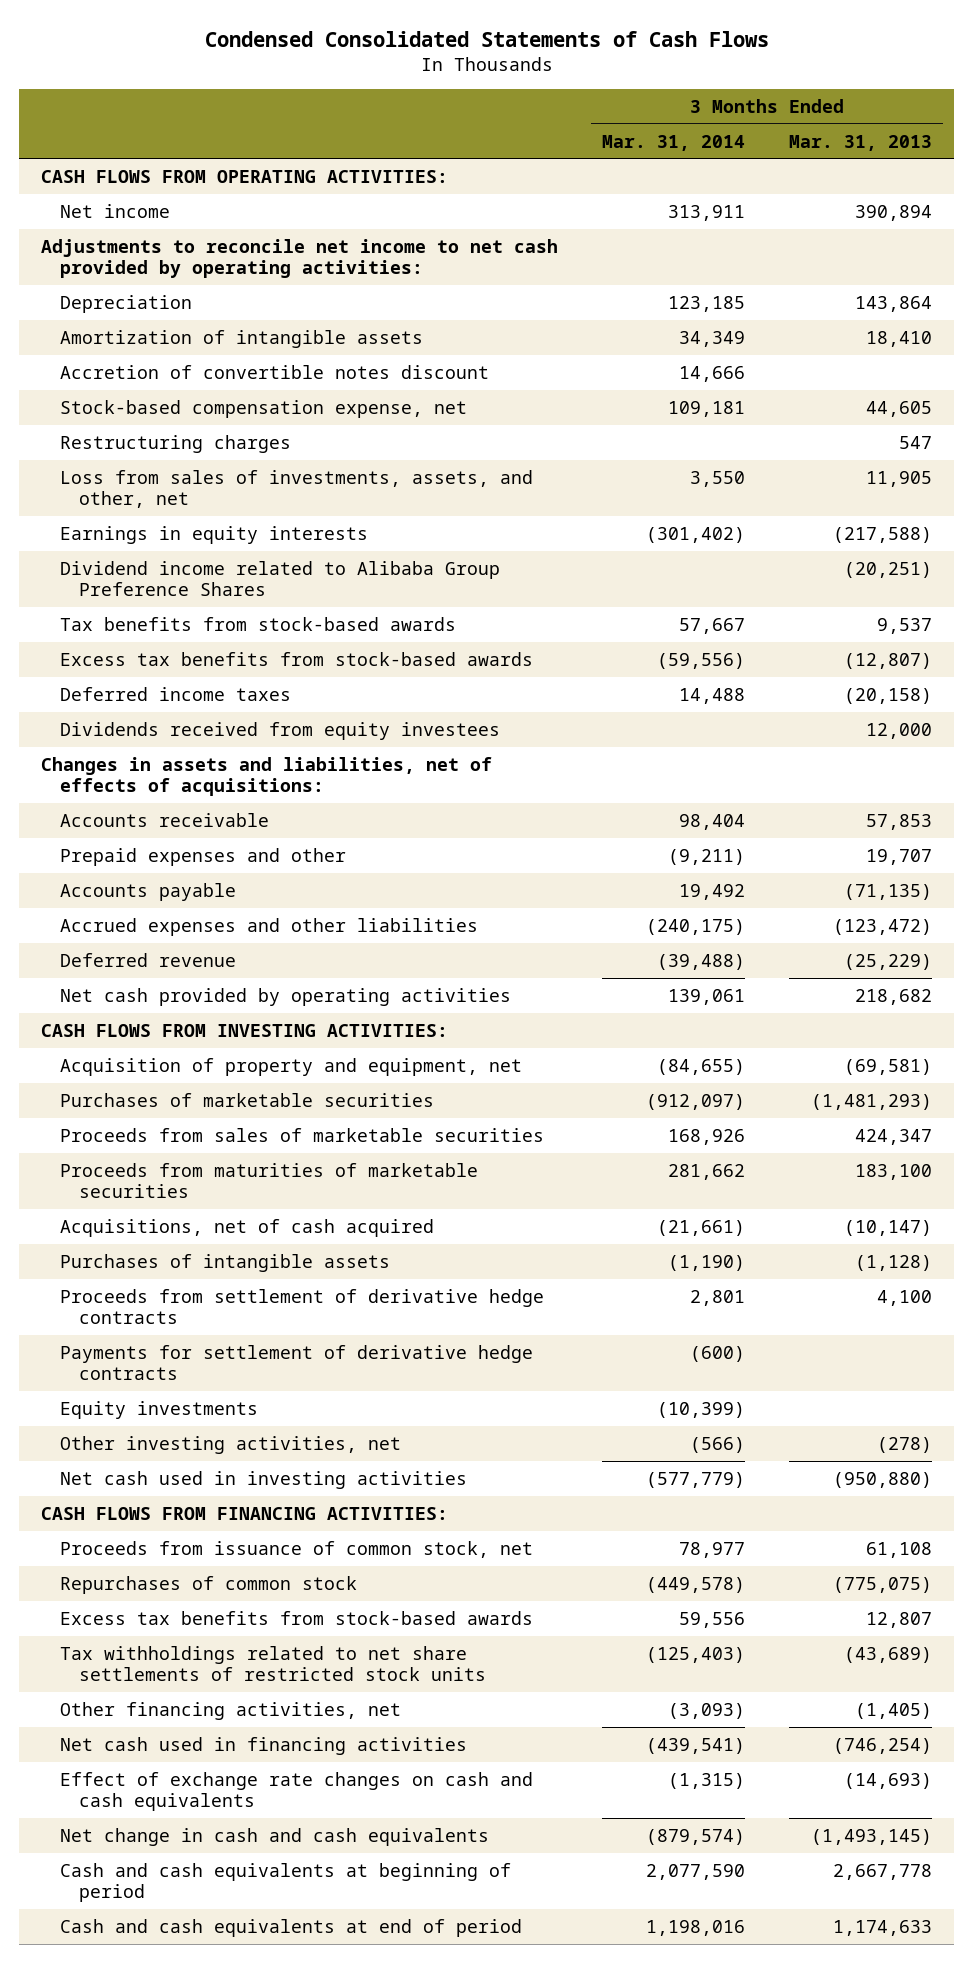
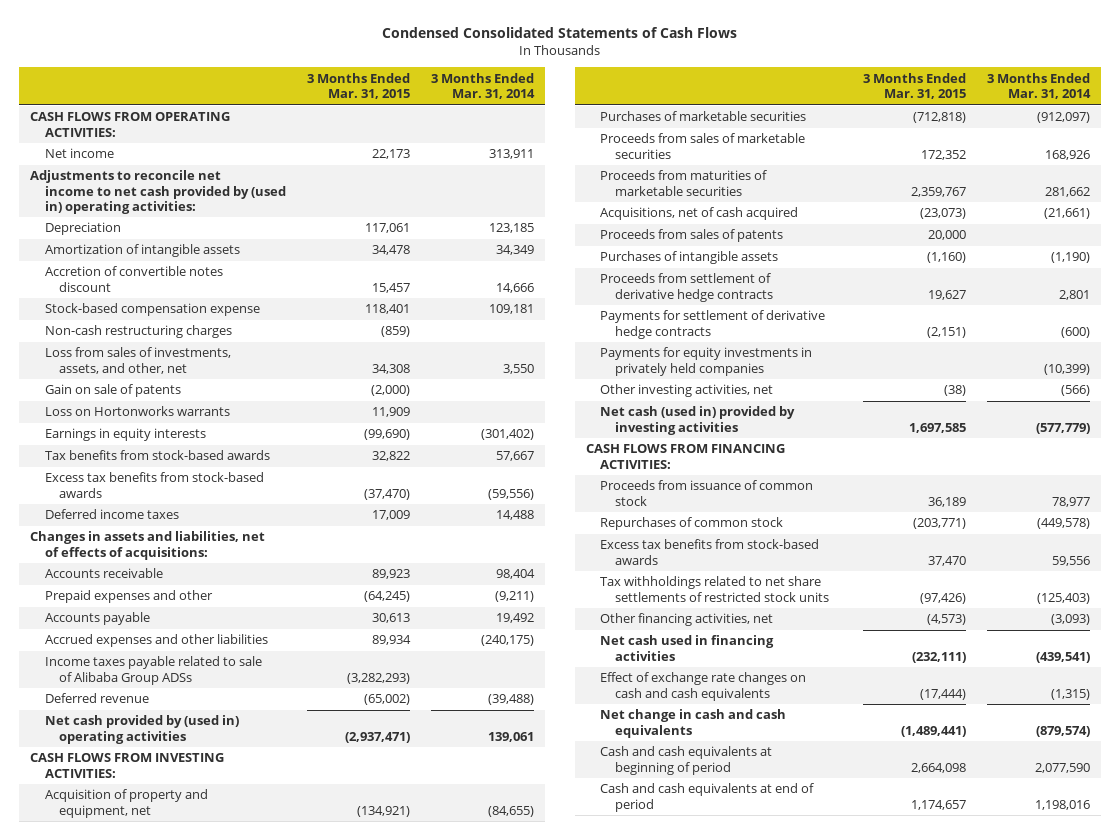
- | 3 Months Ended Mar. 31, 2014 | 3 Months Ended Mar. 31, 2013
+ | 3 Months Ended Mar. 31, 2015 | 3 Months Ended Mar. 31, 2014
- Adjustments to reconcile net income to net cash provided by operating activities:
+ Adjustments to reconcile net income to net cash provided by (used in) operating activities:
- Stock-based compensation expense, net | 109,181 | 44,605
- Restructuring charges | | 547
+ Stock-based compensation expense | 118,401 | 109,181
+ Non-cash restructuring charges | (859) |
+ Gain on sale of patents | (2,000) |
+ Loss on Hortonworks warrants | 11,909 |
- Dividend income related to Alibaba Group Preference Shares | | (20,251)
- Dividends received from equity investees | | 12,000
+ Income taxes payable related to sale of Alibaba Group ADSs | (3,282,293) |
- Net cash provided by operating activities | 139,061 | 218,682
+ Net cash provided by (used in) operating activities | (2,937,471) | 139,061
+ Proceeds from sales of patents | 20,000 |
- Equity investments | (10,399) |
+ Payments for equity investments in privately held companies | | (10,399)
- Net cash used in investing activities | (577,779) | (950,880)
+ Net cash (used in) provided by investing activities | 1,697,585 | (577,779)
- Proceeds from issuance of common stock, net | 78,977 | 61,108
+ Proceeds from issuance of common stock | 36,189 | 78,977

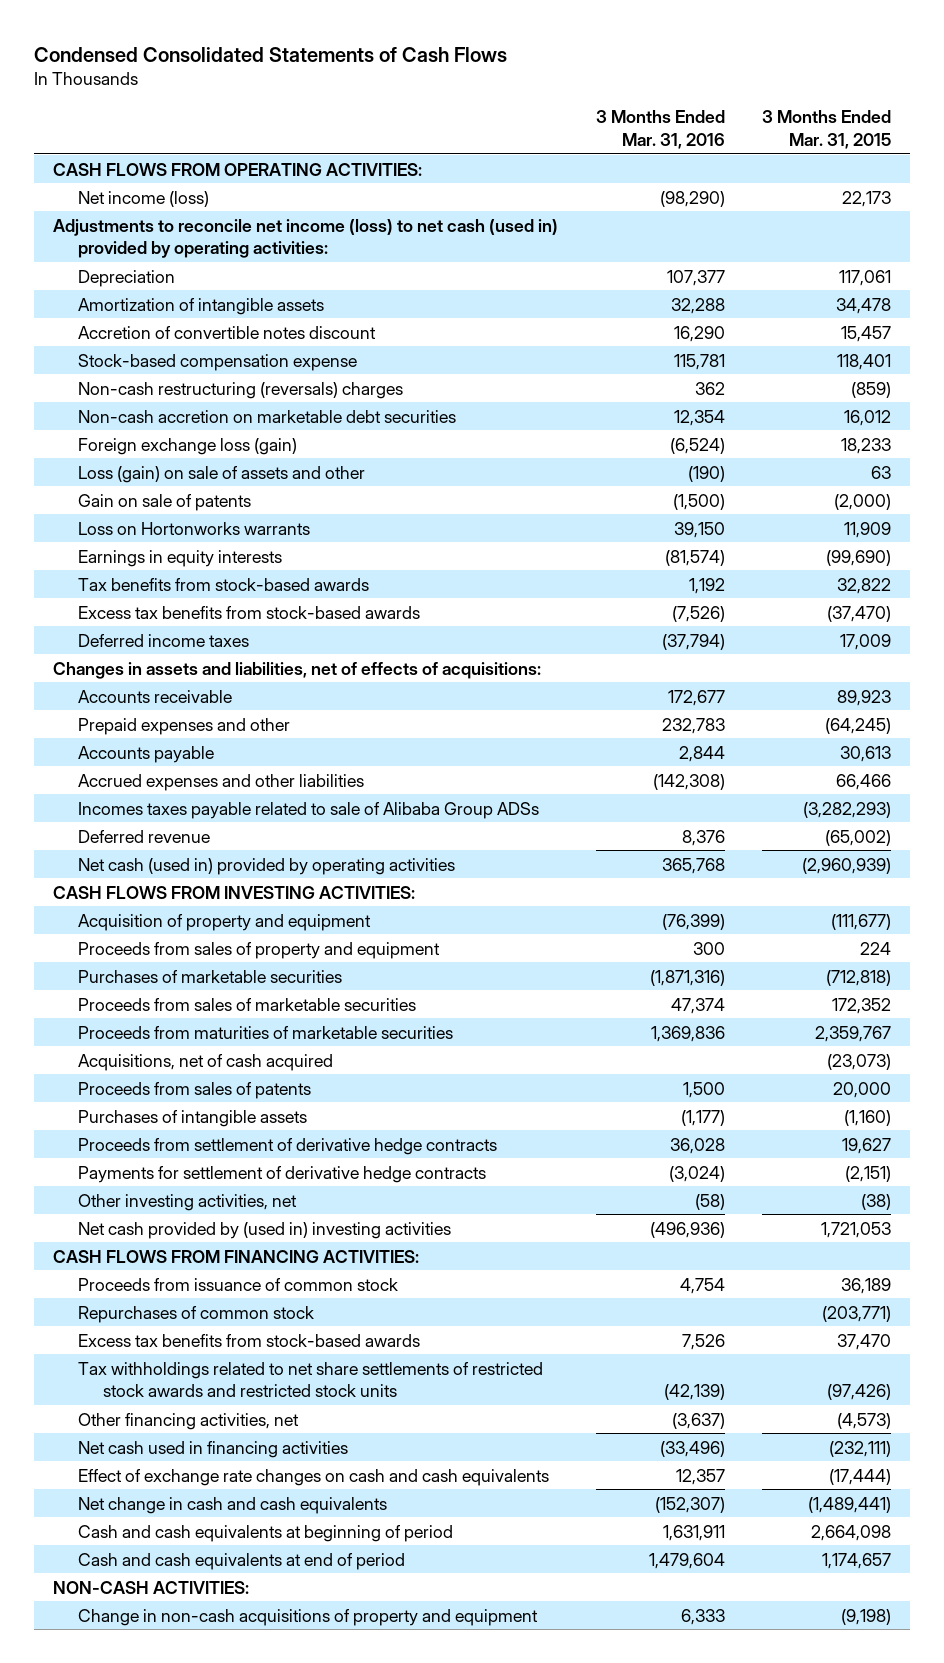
- | 3 Months Ended Mar. 31, 2015 | 3 Months Ended Mar. 31, 2014
+ | 3 Months Ended Mar. 31, 2016 | 3 Months Ended Mar. 31, 2015
- Net income | 22,173 | 313,911
- Adjustments to reconcile net income to net cash provided by (used in) operating activities:
+ Net income (loss) | (98,290) | 22,173
+ Adjustments to reconcile net income (loss) to net cash (used in) provided by operating activities:
- Non-cash restructuring charges | (859) |
- Loss from sales of investments, assets, and other, net | 34,308 | 3,550
+ Non-cash restructuring (reversals) charges | 362 | (859)
+ Non-cash accretion on marketable debt securities | 12,354 | 16,012
+ Foreign exchange loss (gain) | (6,524) | 18,233
+ Loss (gain) on sale of assets and other | (190) | 63
- Accrued expenses and other liabilities | 89,934 | (240,175)
- Income taxes payable related to sale of Alibaba Group ADSs | (3,282,293) |
+ Accrued expenses and other liabilities | (142,308) | 66,466
+ Incomes taxes payable related to sale of Alibaba Group ADSs | | (3,282,293)
- Net cash provided by (used in) operating activities | (2,937,471) | 139,061
+ Net cash (used in) provided by operating activities | 365,768 | (2,960,939)
- Acquisition of property and equipment, net | (134,921) | (84,655)
+ Acquisition of property and equipment | (76,399) | (111,677)
+ Proceeds from sales of property and equipment | 300 | 224
- Payments for equity investments in privately held companies | | (10,399)
- Net cash (used in) provided by investing activities | 1,697,585 | (577,779)
+ Net cash provided by (used in) investing activities | (496,936) | 1,721,053
- Tax withholdings related to net share settlements of restricted stock units | (97,426) | (125,403)
+ Tax withholdings related to net share settlements of restricted stock awards and restricted stock units | (42,139) | (97,426)
+ NON-CASH ACTIVITIES:
+ Change in non-cash acquisitions of property and equipment | 6,333 | (9,198)

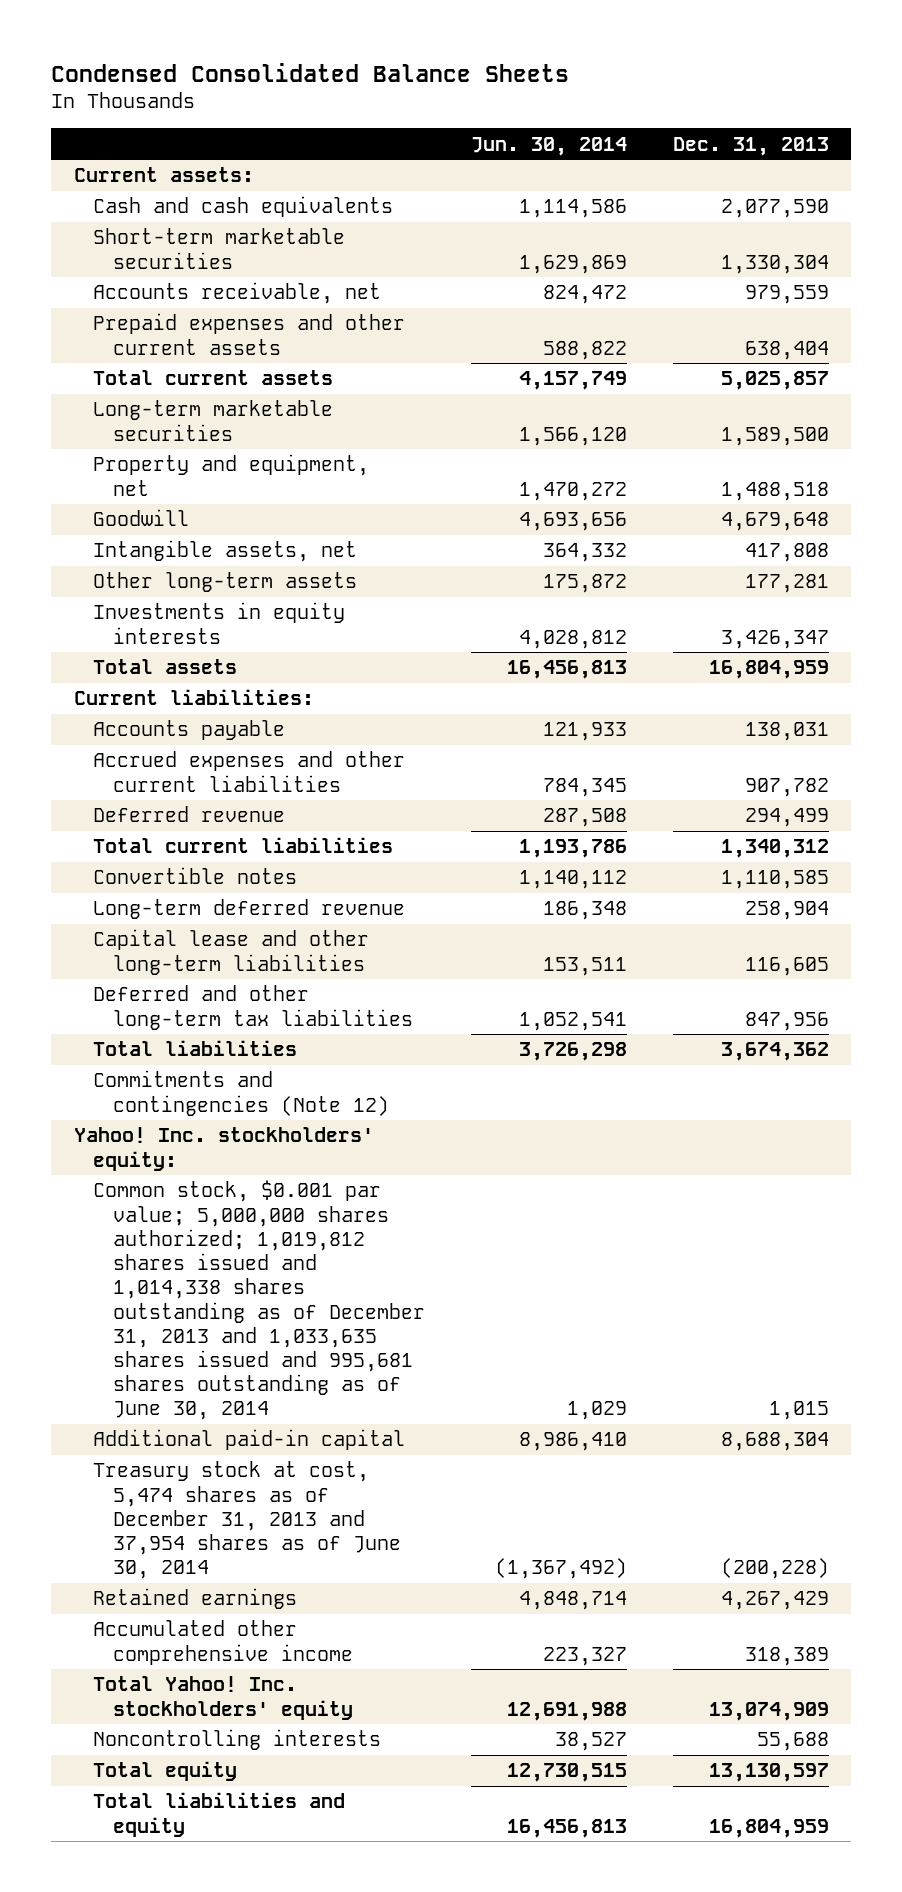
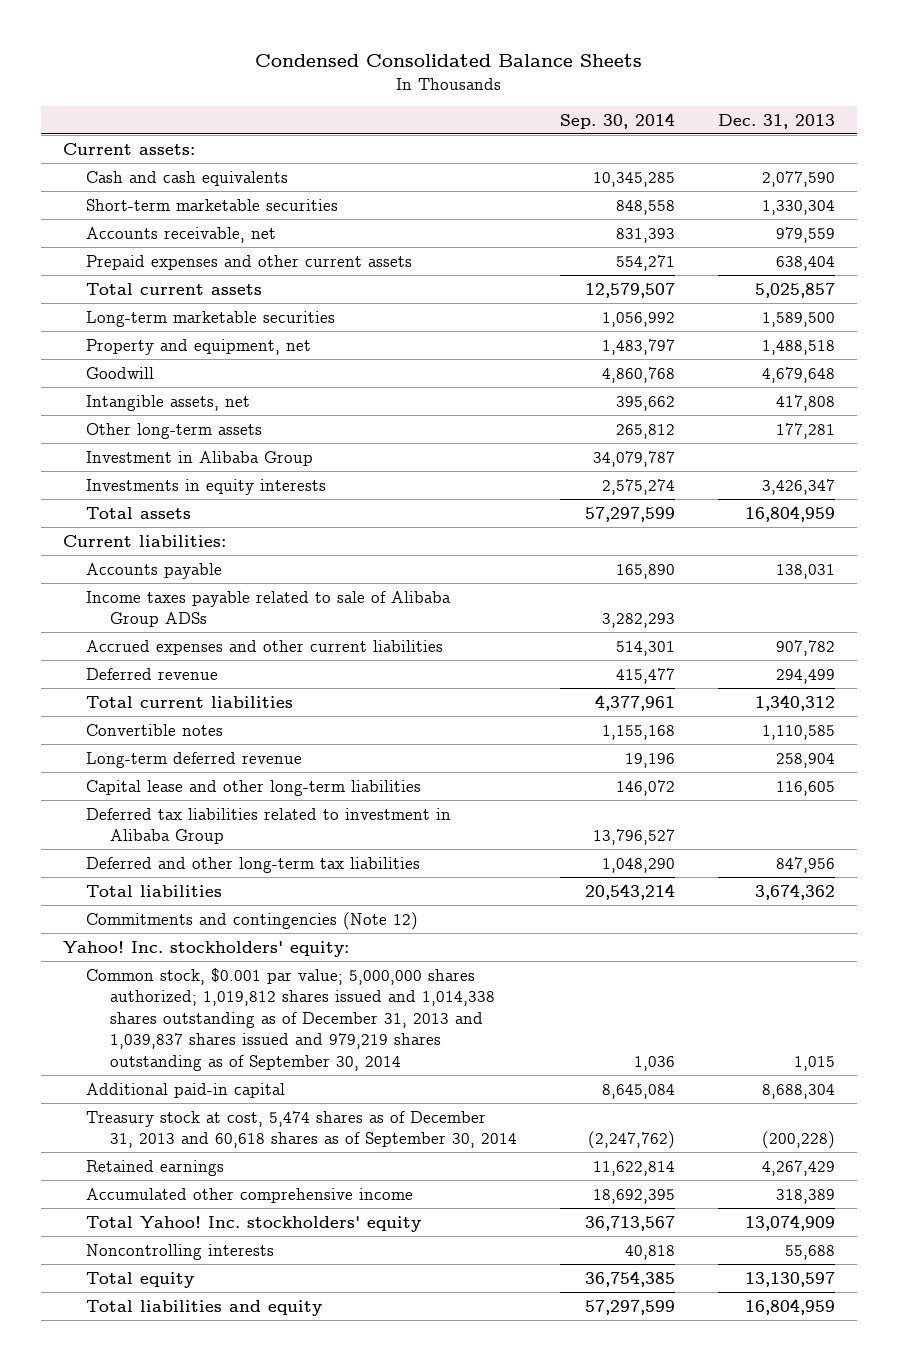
- | Jun. 30, 2014 | Dec. 31, 2013
+ | Sep. 30, 2014 | Dec. 31, 2013
+ Investment in Alibaba Group | 34,079,787 |
+ Income taxes payable related to sale of Alibaba Group ADSs | 3,282,293 |
+ Deferred tax liabilities related to investment in Alibaba Group | 13,796,527 |
- Common stock, $0.001 par value; 5,000,000 shares authorized; 1,019,812 shares issued and 1,014,338 shares outstanding as of December 31, 2013 and 1,033,635 shares issued and 995,681 shares outstanding as of June 30, 2014 | 1,029 | 1,015
+ Common stock, $0.001 par value; 5,000,000 shares authorized; 1,019,812 shares issued and 1,014,338 shares outstanding as of December 31, 2013 and 1,039,837 shares issued and 979,219 shares outstanding as of September 30, 2014 | 1,036 | 1,015
- Treasury stock at cost, 5,474 shares as of December 31, 2013 and 37,954 shares as of June 30, 2014 | (1,367,492) | (200,228)
+ Treasury stock at cost, 5,474 shares as of December 31, 2013 and 60,618 shares as of September 30, 2014 | (2,247,762) | (200,228)

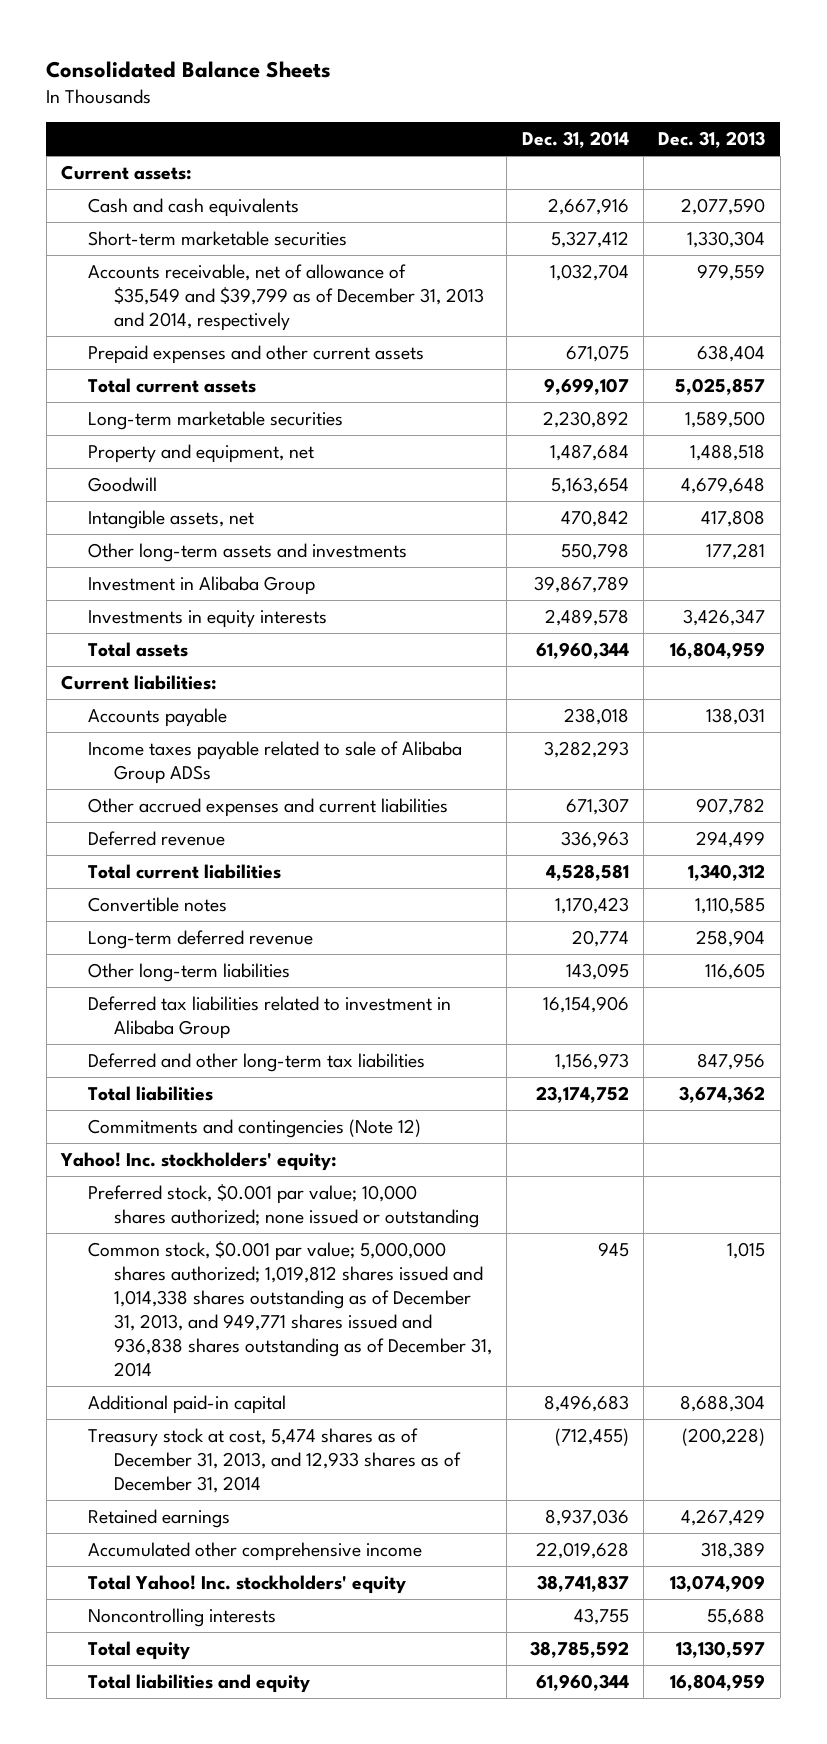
- Condensed Consolidated Balance Sheets
+ Consolidated Balance Sheets
- | Sep. 30, 2014 | Dec. 31, 2013
+ | Dec. 31, 2014 | Dec. 31, 2013
- Accounts receivable, net | 831,393 | 979,559
+ Accounts receivable, net of allowance of $35,549 and $39,799 as of December 31, 2013 and 2014, respectively | 1,032,704 | 979,559
- Other long-term assets | 265,812 | 177,281
+ Other long-term assets and investments | 550,798 | 177,281
- Accrued expenses and other current liabilities | 514,301 | 907,782
+ Other accrued expenses and current liabilities | 671,307 | 907,782
- Capital lease and other long-term liabilities | 146,072 | 116,605
+ Other long-term liabilities | 143,095 | 116,605
- Common stock, $0.001 par value; 5,000,000 shares authorized; 1,019,812 shares issued and 1,014,338 shares outstanding as of December 31, 2013 and 1,039,837 shares issued and 979,219 shares outstanding as of September 30, 2014 | 1,036 | 1,015
+ Preferred stock, $0.001 par value; 10,000 shares authorized; none issued or outstanding
+ Common stock, $0.001 par value; 5,000,000 shares authorized; 1,019,812 shares issued and 1,014,338 shares outstanding as of December 31, 2013, and 949,771 shares issued and 936,838 shares outstanding as of December 31, 2014 | 945 | 1,015
- Treasury stock at cost, 5,474 shares as of December 31, 2013 and 60,618 shares as of September 30, 2014 | (2,247,762) | (200,228)
+ Treasury stock at cost, 5,474 shares as of December 31, 2013, and 12,933 shares as of December 31, 2014 | (712,455) | (200,228)

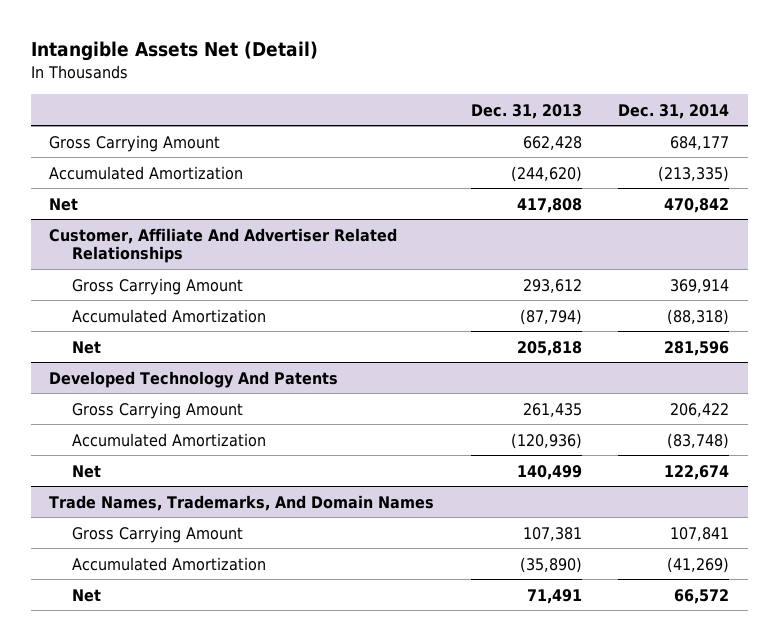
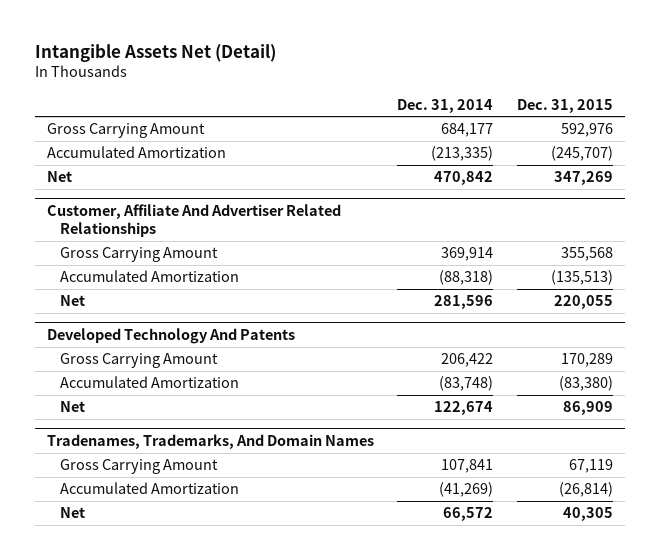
- | Dec. 31, 2013 | Dec. 31, 2014
+ | Dec. 31, 2014 | Dec. 31, 2015
- Trade Names, Trademarks, And Domain Names
+ Tradenames, Trademarks, And Domain Names

